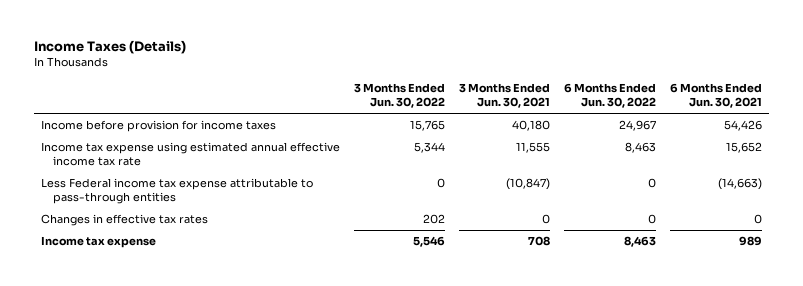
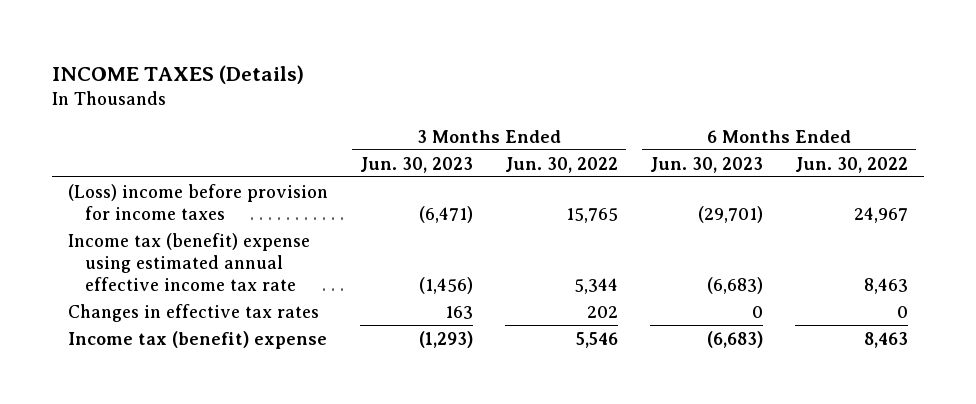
- Income Taxes (Details)
+ INCOME TAXES (Details)
- | 3 Months Ended Jun. 30, 2022 | 3 Months Ended Jun. 30, 2021 | 6 Months Ended Jun. 30, 2022 | 6 Months Ended Jun. 30, 2021
+ | 3 Months Ended Jun. 30, 2023 | 3 Months Ended Jun. 30, 2022 | 6 Months Ended Jun. 30, 2023 | 6 Months Ended Jun. 30, 2022
- Income before provision for income taxes | 15,765 | 40,180 | 24,967 | 54,426
- Income tax expense using estimated annual effective income tax rate | 5,344 | 11,555 | 8,463 | 15,652
- Less Federal income tax expense attributable to pass-through entities | 0 | (10,847) | 0 | (14,663)
+ (Loss) income before provision for income taxes | (6,471) | 15,765 | (29,701) | 24,967
+ Income tax (benefit) expense using estimated annual effective income tax rate | (1,456) | 5,344 | (6,683) | 8,463
- Income tax expense | 5,546 | 708 | 8,463 | 989
+ Income tax (benefit) expense | (1,293) | 5,546 | (6,683) | 8,463

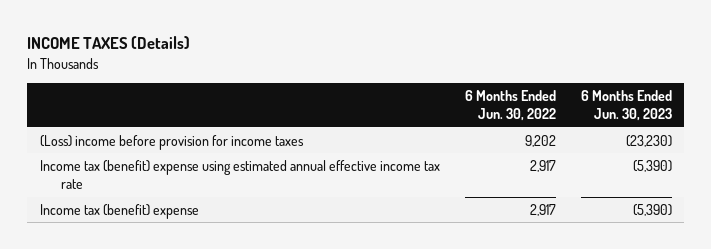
- | 3 Months Ended Jun. 30, 2023 | 3 Months Ended Jun. 30, 2022 | 6 Months Ended Jun. 30, 2023 | 6 Months Ended Jun. 30, 2022
+ | 6 Months Ended Jun. 30, 2022 | 6 Months Ended Jun. 30, 2023
- (Loss) income before provision for income taxes | (6,471) | 15,765 | (29,701) | 24,967
- Income tax (benefit) expense using estimated annual effective income tax rate | (1,456) | 5,344 | (6,683) | 8,463
- Changes in effective tax rates | 163 | 202 | 0 | 0
- Income tax (benefit) expense | (1,293) | 5,546 | (6,683) | 8,463
+ (Loss) income before provision for income taxes | 9,202 | (23,230)
+ Income tax (benefit) expense using estimated annual effective income tax rate | 2,917 | (5,390)
+ Income tax (benefit) expense | 2,917 | (5,390)

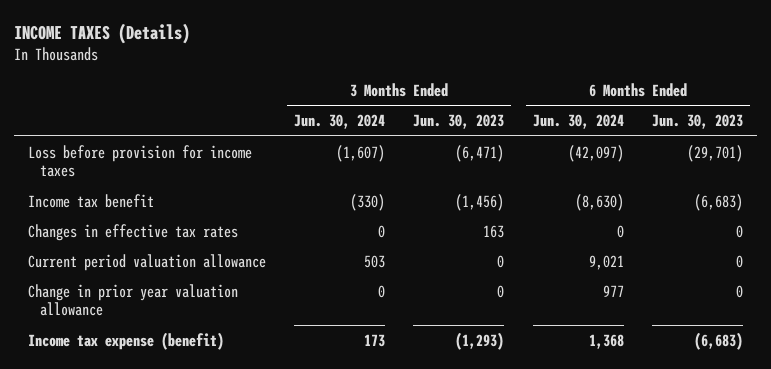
- | 6 Months Ended Jun. 30, 2022 | 6 Months Ended Jun. 30, 2023
+ | 3 Months Ended Jun. 30, 2024 | 3 Months Ended Jun. 30, 2023 | 6 Months Ended Jun. 30, 2024 | 6 Months Ended Jun. 30, 2023
- (Loss) income before provision for income taxes | 9,202 | (23,230)
- Income tax (benefit) expense using estimated annual effective income tax rate | 2,917 | (5,390)
- Income tax (benefit) expense | 2,917 | (5,390)
+ Loss before provision for income taxes | (1,607) | (6,471) | (42,097) | (29,701)
+ Income tax benefit | (330) | (1,456) | (8,630) | (6,683)
+ Changes in effective tax rates | 0 | 163 | 0 | 0
+ Current period valuation allowance | 503 | 0 | 9,021 | 0
+ Change in prior year valuation allowance | 0 | 0 | 977 | 0
+ Income tax expense (benefit) | 173 | (1,293) | 1,368 | (6,683)

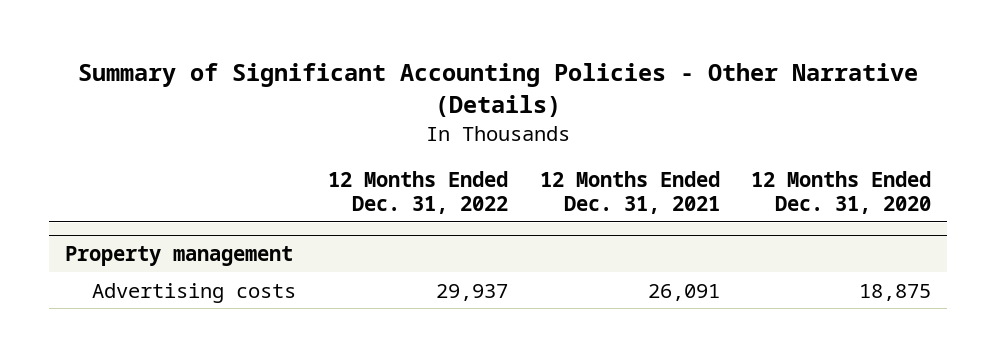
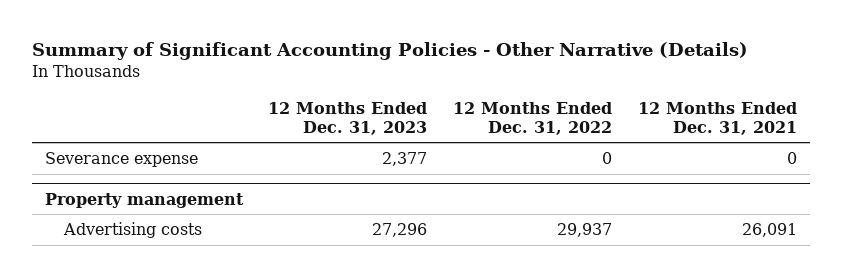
- | 12 Months Ended Dec. 31, 2022 | 12 Months Ended Dec. 31, 2021 | 12 Months Ended Dec. 31, 2020
+ | 12 Months Ended Dec. 31, 2023 | 12 Months Ended Dec. 31, 2022 | 12 Months Ended Dec. 31, 2021
+ Severance expense | 2,377 | 0 | 0

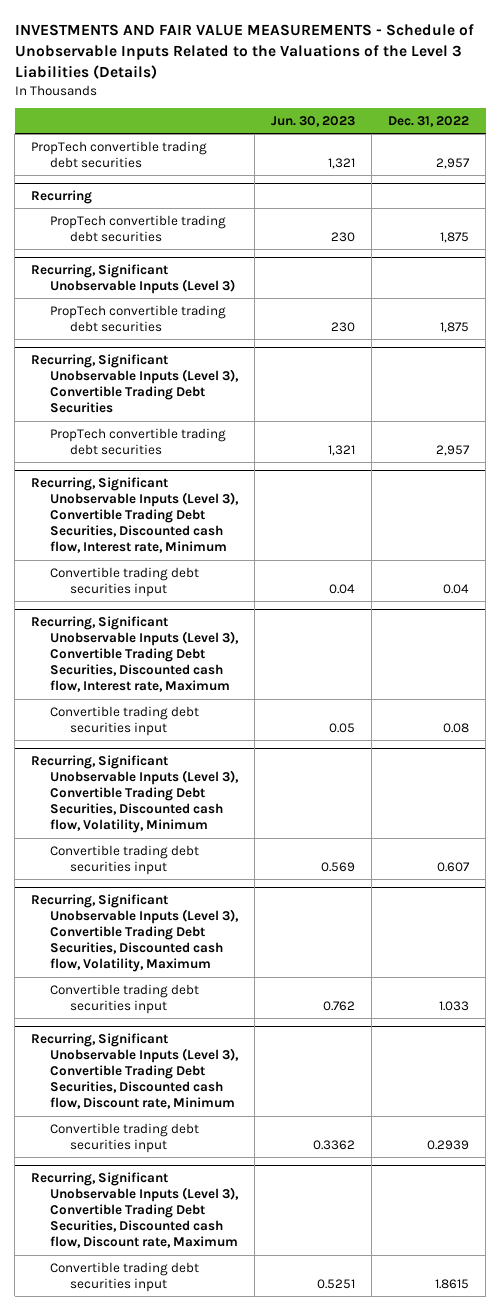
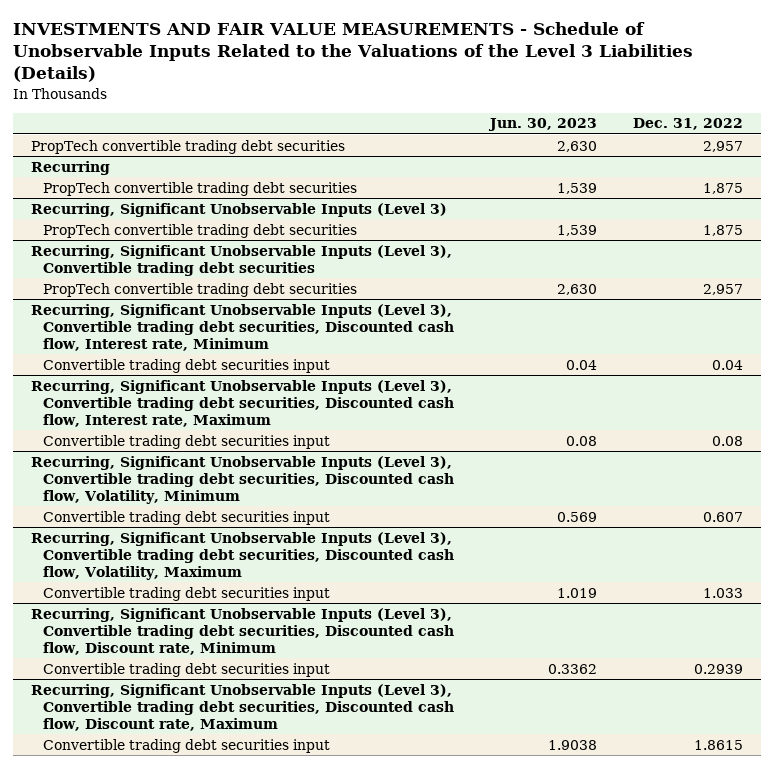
- PropTech convertible trading debt securities | 1,321 | 2,957
+ PropTech convertible trading debt securities | 2,630 | 2,957
@ Recurring
- PropTech convertible trading debt securities | 230 | 1,875
+ PropTech convertible trading debt securities | 1,539 | 1,875
@ Recurring, Significant Unobservable Inputs (Level 3)
- PropTech convertible trading debt securities | 230 | 1,875
- Recurring, Significant Unobservable Inputs (Level 3), Convertible Trading Debt Securities
- PropTech convertible trading debt securities | 1,321 | 2,957
- Recurring, Significant Unobservable Inputs (Level 3), Convertible Trading Debt Securities, Discounted cash flow, Interest rate, Minimum
@ Recurring, Significant Unobservable Inputs (Level 3)
+ PropTech convertible trading debt securities | 1,539 | 1,875
+ Recurring, Significant Unobservable Inputs (Level 3), Convertible trading debt securities
+ PropTech convertible trading debt securities | 2,630 | 2,957
+ Recurring, Significant Unobservable Inputs (Level 3), Convertible trading debt securities, Discounted cash flow, Interest rate, Minimum
- Recurring, Significant Unobservable Inputs (Level 3), Convertible Trading Debt Securities, Discounted cash flow, Interest rate, Maximum
- Convertible trading debt securities input | 0.05 | 0.08
- Recurring, Significant Unobservable Inputs (Level 3), Convertible Trading Debt Securities, Discounted cash flow, Volatility, Minimum
+ Recurring, Significant Unobservable Inputs (Level 3), Convertible trading debt securities, Discounted cash flow, Interest rate, Maximum
+ Convertible trading debt securities input | 0.08 | 0.08
+ Recurring, Significant Unobservable Inputs (Level 3), Convertible trading debt securities, Discounted cash flow, Volatility, Minimum
- Recurring, Significant Unobservable Inputs (Level 3), Convertible Trading Debt Securities, Discounted cash flow, Volatility, Maximum
- Convertible trading debt securities input | 0.762 | 1.033
- Recurring, Significant Unobservable Inputs (Level 3), Convertible Trading Debt Securities, Discounted cash flow, Discount rate, Minimum
+ Recurring, Significant Unobservable Inputs (Level 3), Convertible trading debt securities, Discounted cash flow, Volatility, Maximum
+ Convertible trading debt securities input | 1.019 | 1.033
+ Recurring, Significant Unobservable Inputs (Level 3), Convertible trading debt securities, Discounted cash flow, Discount rate, Minimum
- Recurring, Significant Unobservable Inputs (Level 3), Convertible Trading Debt Securities, Discounted cash flow, Discount rate, Maximum
- Convertible trading debt securities input | 0.5251 | 1.8615
+ Recurring, Significant Unobservable Inputs (Level 3), Convertible trading debt securities, Discounted cash flow, Discount rate, Maximum
+ Convertible trading debt securities input | 1.9038 | 1.8615

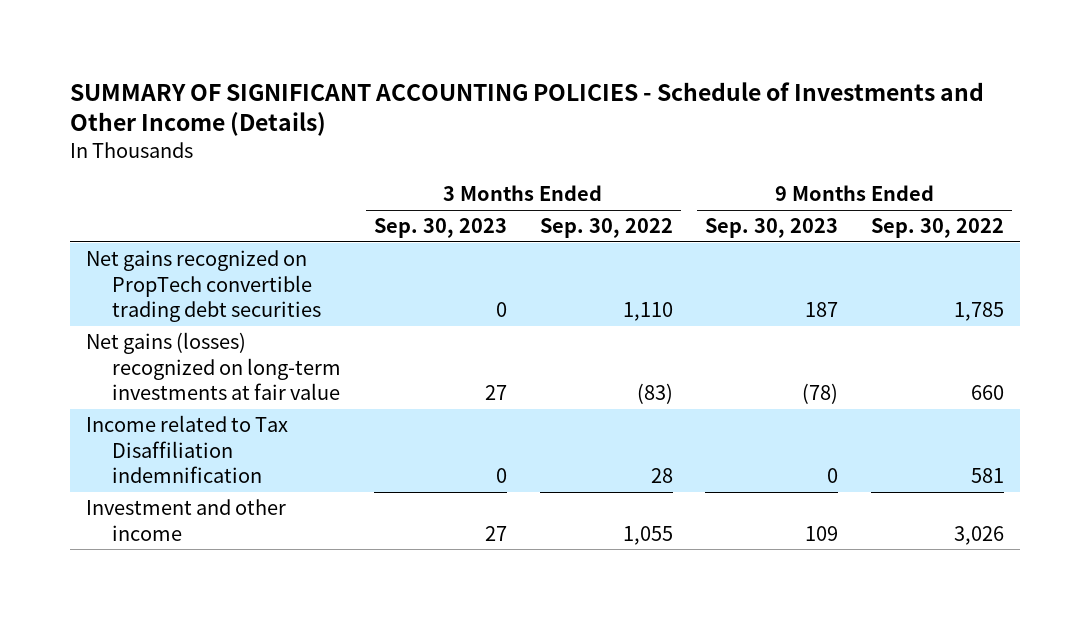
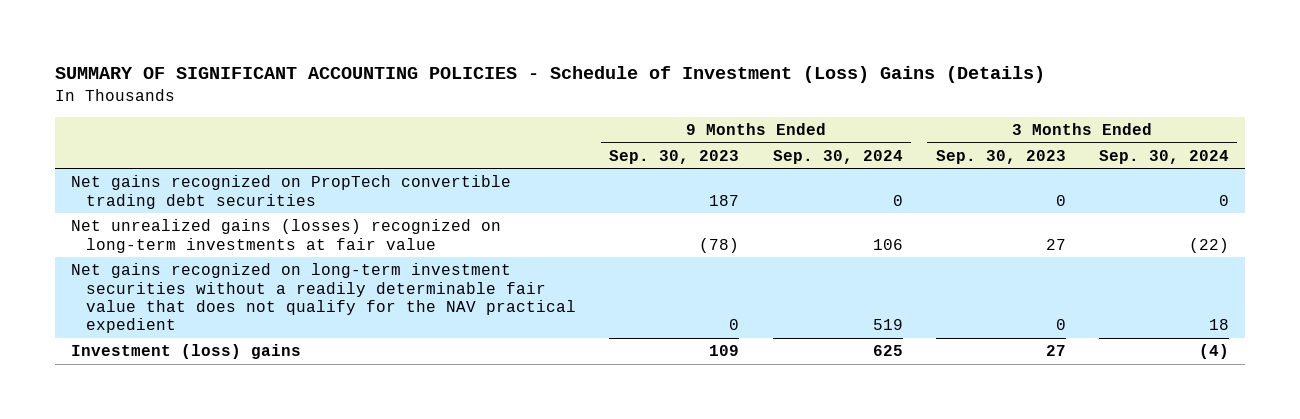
- SUMMARY OF SIGNIFICANT ACCOUNTING POLICIES - Schedule of Investments and Other Income (Details)
+ SUMMARY OF SIGNIFICANT ACCOUNTING POLICIES - Schedule of Investment (Loss) Gains (Details)
- | 3 Months Ended Sep. 30, 2023 | 3 Months Ended Sep. 30, 2022 | 9 Months Ended Sep. 30, 2023 | 9 Months Ended Sep. 30, 2022
+ | 9 Months Ended Sep. 30, 2023 | 9 Months Ended Sep. 30, 2024 | 3 Months Ended Sep. 30, 2023 | 3 Months Ended Sep. 30, 2024
- Net gains (losses) recognized on long-term investments at fair value | 27 | (83) | (78) | 660
- Income related to Tax Disaffiliation indemnification | 0 | 28 | 0 | 581
- Investment and other income | 27 | 1,055 | 109 | 3,026
+ Net unrealized gains (losses) recognized on long-term investments at fair value | (78) | 106 | 27 | (22)
+ Net gains recognized on long-term investment securities without a readily determinable fair value that does not qualify for the NAV practical expedient | 0 | 519 | 0 | 18
+ Investment (loss) gains | 109 | 625 | 27 | (4)

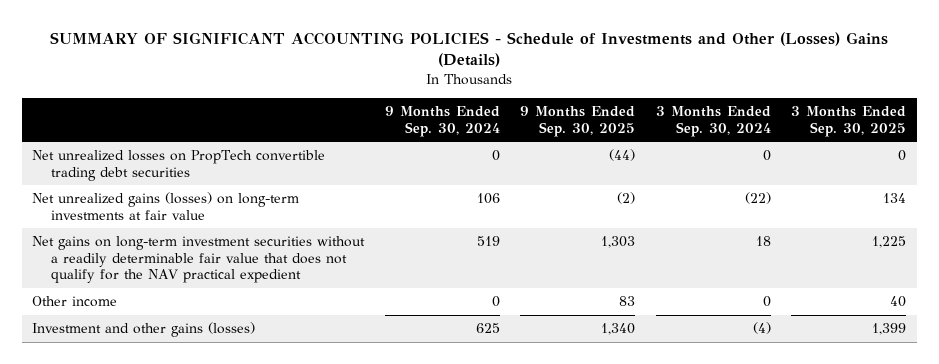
- SUMMARY OF SIGNIFICANT ACCOUNTING POLICIES - Schedule of Investment (Loss) Gains (Details)
+ SUMMARY OF SIGNIFICANT ACCOUNTING POLICIES - Schedule of Investments and Other (Losses) Gains (Details)
- | 9 Months Ended Sep. 30, 2023 | 9 Months Ended Sep. 30, 2024 | 3 Months Ended Sep. 30, 2023 | 3 Months Ended Sep. 30, 2024
+ | 9 Months Ended Sep. 30, 2024 | 9 Months Ended Sep. 30, 2025 | 3 Months Ended Sep. 30, 2024 | 3 Months Ended Sep. 30, 2025
- Net gains recognized on PropTech convertible trading debt securities | 187 | 0 | 0 | 0
- Net unrealized gains (losses) recognized on long-term investments at fair value | (78) | 106 | 27 | (22)
- Net gains recognized on long-term investment securities without a readily determinable fair value that does not qualify for the NAV practical expedient | 0 | 519 | 0 | 18
- Investment (loss) gains | 109 | 625 | 27 | (4)
+ Net unrealized losses on PropTech convertible trading debt securities | 0 | (44) | 0 | 0
+ Net unrealized gains (losses) on long-term investments at fair value | 106 | (2) | (22) | 134
+ Net gains on long-term investment securities without a readily determinable fair value that does not qualify for the NAV practical expedient | 519 | 1,303 | 18 | 1,225
+ Other income | 0 | 83 | 0 | 40
+ Investment and other gains (losses) | 625 | 1,340 | (4) | 1,399

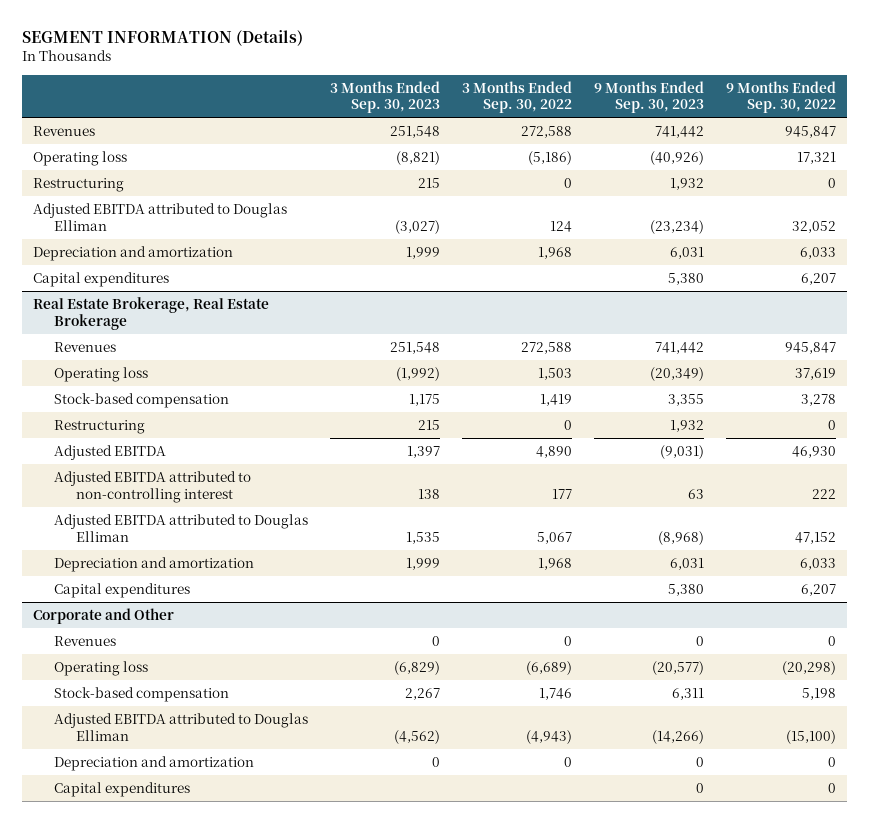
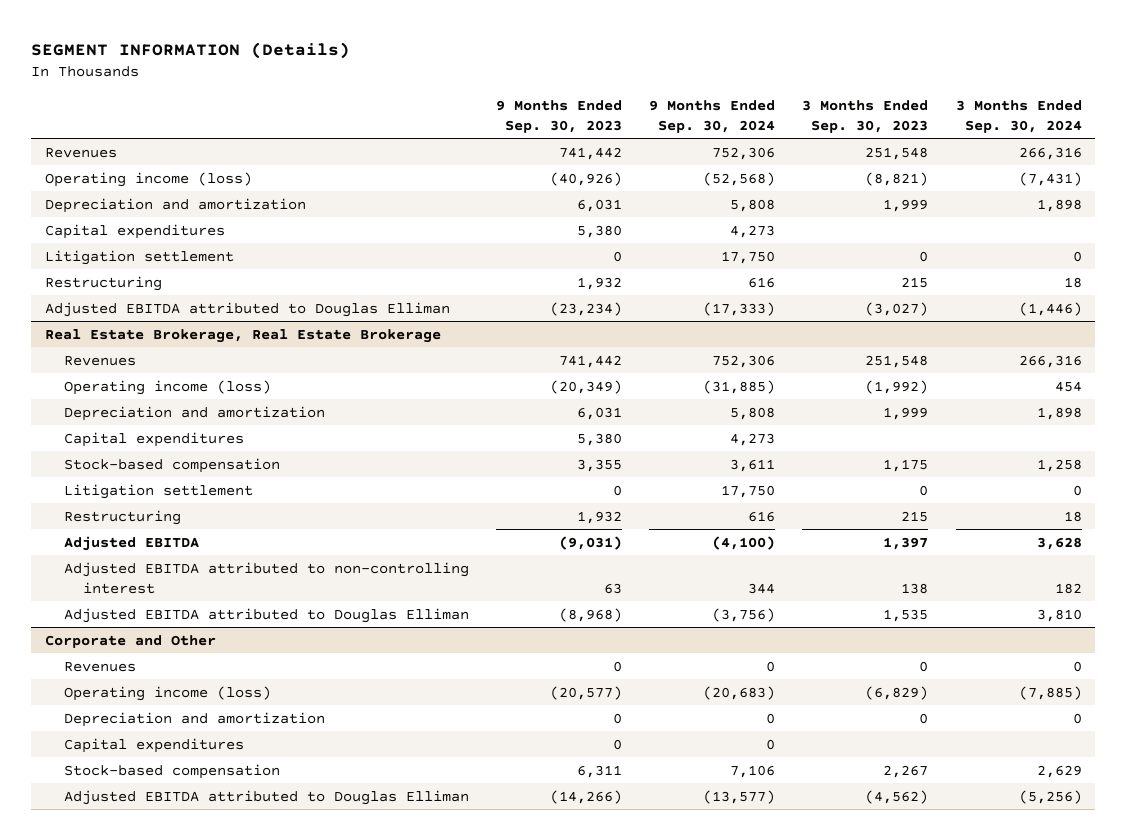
- | 3 Months Ended Sep. 30, 2023 | 3 Months Ended Sep. 30, 2022 | 9 Months Ended Sep. 30, 2023 | 9 Months Ended Sep. 30, 2022
+ | 9 Months Ended Sep. 30, 2023 | 9 Months Ended Sep. 30, 2024 | 3 Months Ended Sep. 30, 2023 | 3 Months Ended Sep. 30, 2024
- Operating loss | (8,821) | (5,186) | (40,926) | 17,321
+ Operating income (loss) | (40,926) | (52,568) | (8,821) | (7,431)
+ Litigation settlement | 0 | 17,750 | 0 | 0
moved down: Restructuring | 1,932 | 616 | 215 | 18
moved down: Adjusted EBITDA attributed to Douglas Elliman | (23,234) | (17,333) | (3,027) | (1,446)
@ Real Estate Brokerage, Real Estate Brokerage
- Operating loss | (1,992) | 1,503 | (20,349) | 37,619
+ Operating income (loss) | (20,349) | (31,885) | (1,992) | 454
moved up: Depreciation and amortization | 6,031 | 5,808 | 1,999 | 1,898
moved up: Capital expenditures | 5,380 | 4,273 | |
+ Litigation settlement | 0 | 17,750 | 0 | 0
@ Corporate and Other
- Operating loss | (6,829) | (6,689) | (20,577) | (20,298)
+ Operating income (loss) | (20,577) | (20,683) | (6,829) | (7,885)
moved down: Stock-based compensation | 6,311 | 7,106 | 2,267 | 2,629
moved down: Adjusted EBITDA attributed to Douglas Elliman | (14,266) | (13,577) | (4,562) | (5,256)

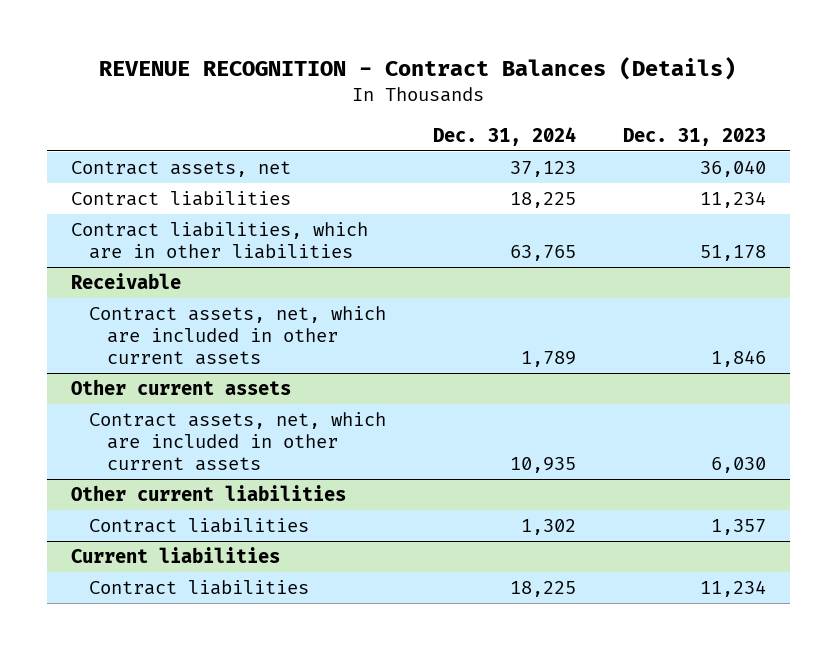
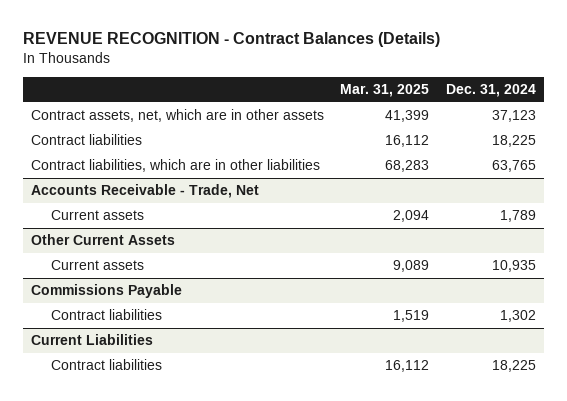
- | Dec. 31, 2024 | Dec. 31, 2023
+ | Mar. 31, 2025 | Dec. 31, 2024
- Contract assets, net | 37,123 | 36,040
+ Contract assets, net, which are in other assets | 41,399 | 37,123
- Receivable
- Contract assets, net, which are included in other current assets | 1,789 | 1,846
- Other current assets
- Contract assets, net, which are included in other current assets | 10,935 | 6,030
- Other current liabilities
+ Accounts Receivable - Trade, Net
+ Current assets | 2,094 | 1,789
+ Other Current Assets
+ Current assets | 9,089 | 10,935
+ Commissions Payable
- Current liabilities
+ Current Liabilities

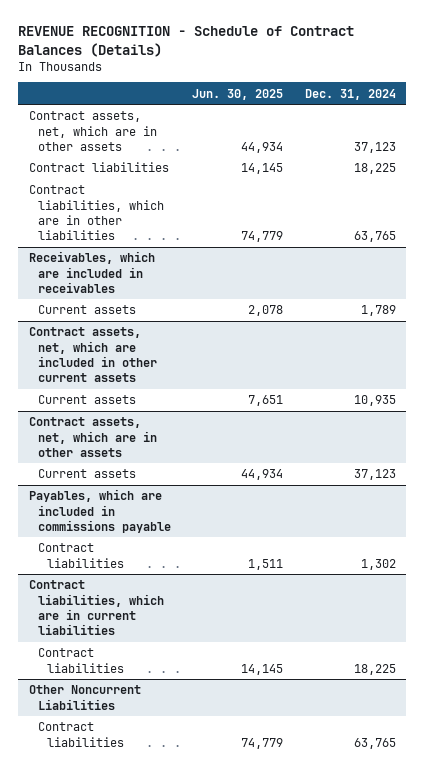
- REVENUE RECOGNITION - Contract Balances (Details)
+ REVENUE RECOGNITION - Schedule of Contract Balances (Details)
- | Mar. 31, 2025 | Dec. 31, 2024
+ | Jun. 30, 2025 | Dec. 31, 2024
- Accounts Receivable - Trade, Net
+ Receivables, which are included in receivables
- Other Current Assets
+ Contract assets, net, which are included in other current assets
- Commissions Payable
+ Contract assets, net, which are in other assets
+ Current assets | 44,934 | 37,123
+ Payables, which are included in commissions payable
- Current Liabilities
+ Contract liabilities, which are in current liabilities
+ Other Noncurrent Liabilities
+ Contract liabilities | 74,779 | 63,765

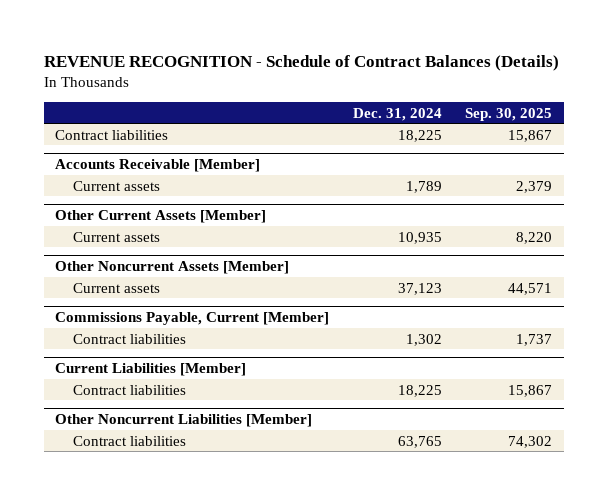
- | Jun. 30, 2025 | Dec. 31, 2024
+ | Dec. 31, 2024 | Sep. 30, 2025
- Contract assets, net, which are in other assets | 44,934 | 37,123
- Contract liabilities, which are in other liabilities | 74,779 | 63,765
- Receivables, which are included in receivables
+ Accounts Receivable [Member]
- Contract assets, net, which are included in other current assets
+ Other Current Assets [Member]
- Contract assets, net, which are in other assets
+ Other Noncurrent Assets [Member]
- Payables, which are included in commissions payable
+ Commissions Payable, Current [Member]
- Contract liabilities, which are in current liabilities
+ Current Liabilities [Member]
- Other Noncurrent Liabilities
+ Other Noncurrent Liabilities [Member]

